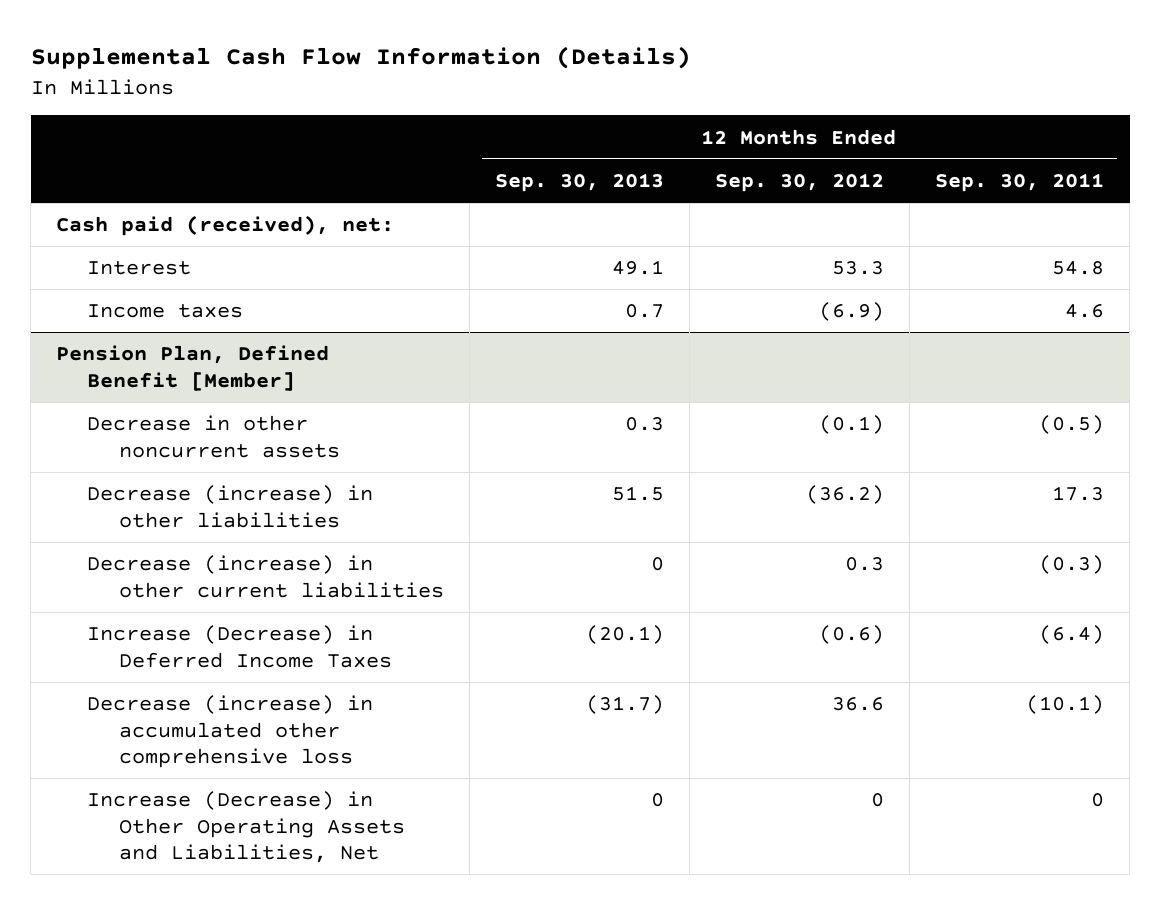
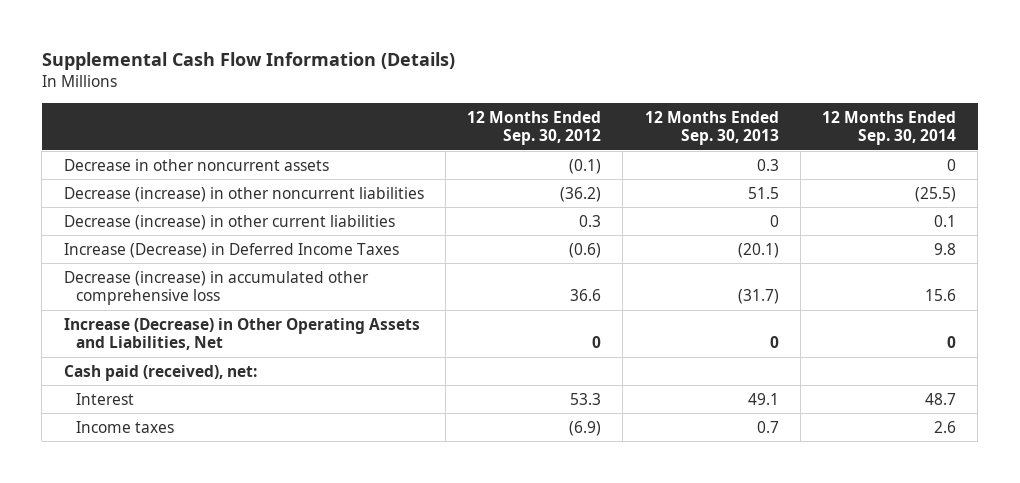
- | 12 Months Ended Sep. 30, 2013 | 12 Months Ended Sep. 30, 2012 | 12 Months Ended Sep. 30, 2011
+ | 12 Months Ended Sep. 30, 2012 | 12 Months Ended Sep. 30, 2013 | 12 Months Ended Sep. 30, 2014
- Pension Plan, Defined Benefit [Member]
- Decrease (increase) in other liabilities | 51.5 | (36.2) | 17.3
+ Decrease (increase) in other noncurrent liabilities | (36.2) | 51.5 | (25.5)
moved down: Cash paid (received), net:
moved down: Interest | 53.3 | 49.1 | 48.7
moved down: Income taxes | (6.9) | 0.7 | 2.6

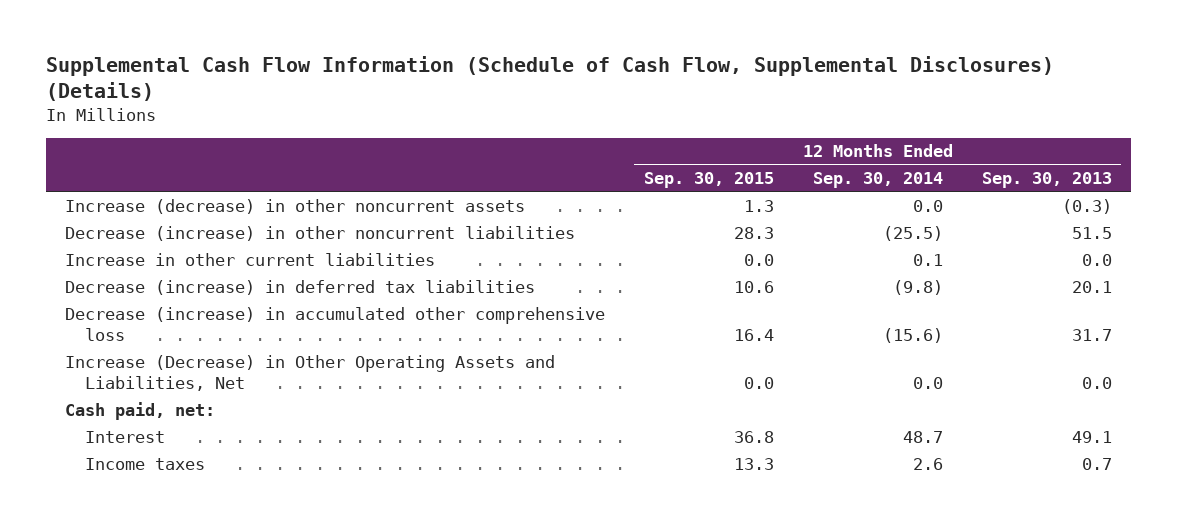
- Supplemental Cash Flow Information (Details)
+ Supplemental Cash Flow Information (Schedule of Cash Flow, Supplemental Disclosures) (Details)
- | 12 Months Ended Sep. 30, 2012 | 12 Months Ended Sep. 30, 2013 | 12 Months Ended Sep. 30, 2014
+ | 12 Months Ended Sep. 30, 2015 | 12 Months Ended Sep. 30, 2014 | 12 Months Ended Sep. 30, 2013
- Decrease in other noncurrent assets | (0.1) | 0.3 | 0
+ Increase (decrease) in other noncurrent assets | 1.3 | 0.0 | (0.3)
- Decrease (increase) in other current liabilities | 0.3 | 0 | 0.1
- Increase (Decrease) in Deferred Income Taxes | (0.6) | (20.1) | 9.8
- Decrease (increase) in accumulated other comprehensive loss | 36.6 | (31.7) | 15.6
- Increase (Decrease) in Other Operating Assets and Liabilities, Net | 0 | 0 | 0
- Cash paid (received), net:
+ Increase in other current liabilities | 0.0 | 0.1 | 0.0
+ Decrease (increase) in deferred tax liabilities | 10.6 | (9.8) | 20.1
+ Decrease (increase) in accumulated other comprehensive loss | 16.4 | (15.6) | 31.7
+ Increase (Decrease) in Other Operating Assets and Liabilities, Net | 0.0 | 0.0 | 0.0
+ Cash paid, net:

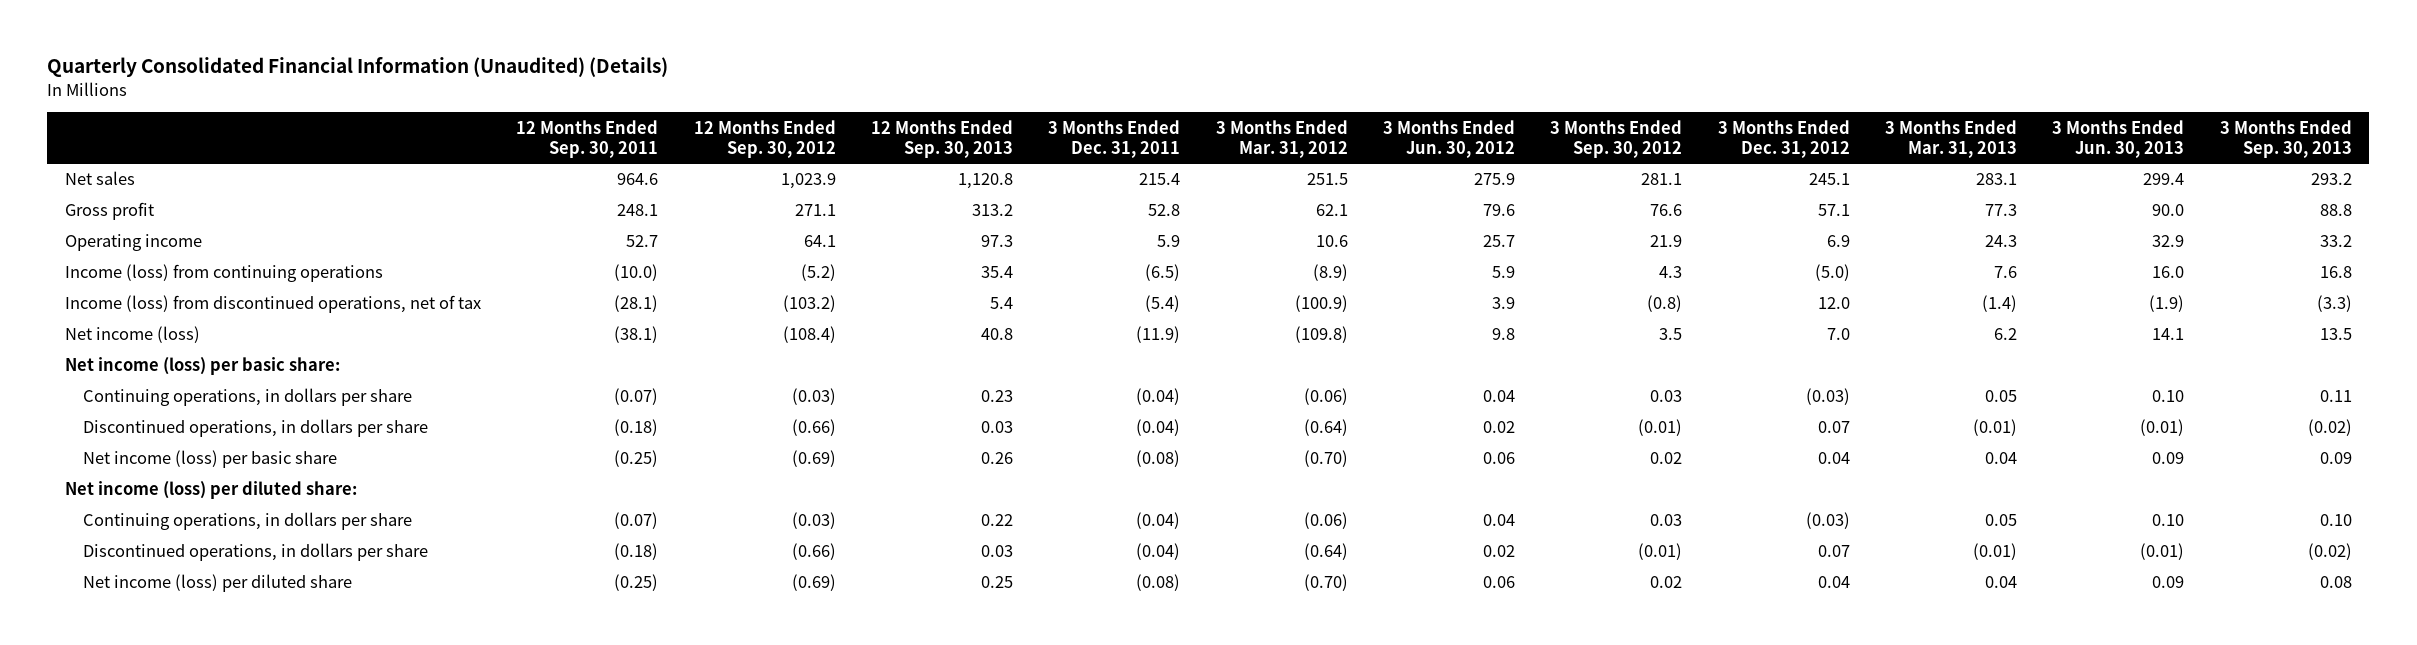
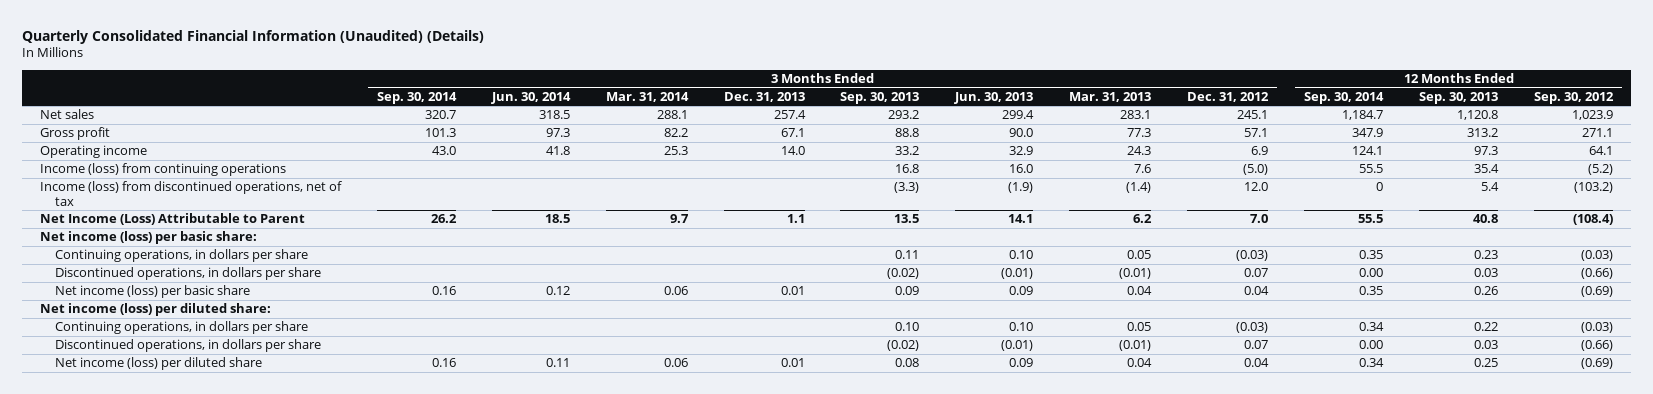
- | 12 Months Ended Sep. 30, 2011 | 12 Months Ended Sep. 30, 2012 | 12 Months Ended Sep. 30, 2013 | 3 Months Ended Dec. 31, 2011 | 3 Months Ended Mar. 31, 2012 | 3 Months Ended Jun. 30, 2012 | 3 Months Ended Sep. 30, 2012 | 3 Months Ended Dec. 31, 2012 | 3 Months Ended Mar. 31, 2013 | 3 Months Ended Jun. 30, 2013 | 3 Months Ended Sep. 30, 2013
+ | 3 Months Ended Sep. 30, 2014 | 3 Months Ended Jun. 30, 2014 | 3 Months Ended Mar. 31, 2014 | 3 Months Ended Dec. 31, 2013 | 3 Months Ended Sep. 30, 2013 | 3 Months Ended Jun. 30, 2013 | 3 Months Ended Mar. 31, 2013 | 3 Months Ended Dec. 31, 2012 | 12 Months Ended Sep. 30, 2014 | 12 Months Ended Sep. 30, 2013 | 12 Months Ended Sep. 30, 2012
- Net income (loss) | (38.1) | (108.4) | 40.8 | (11.9) | (109.8) | 9.8 | 3.5 | 7.0 | 6.2 | 14.1 | 13.5
+ Net Income (Loss) Attributable to Parent | 26.2 | 18.5 | 9.7 | 1.1 | 13.5 | 14.1 | 6.2 | 7.0 | 55.5 | 40.8 | (108.4)

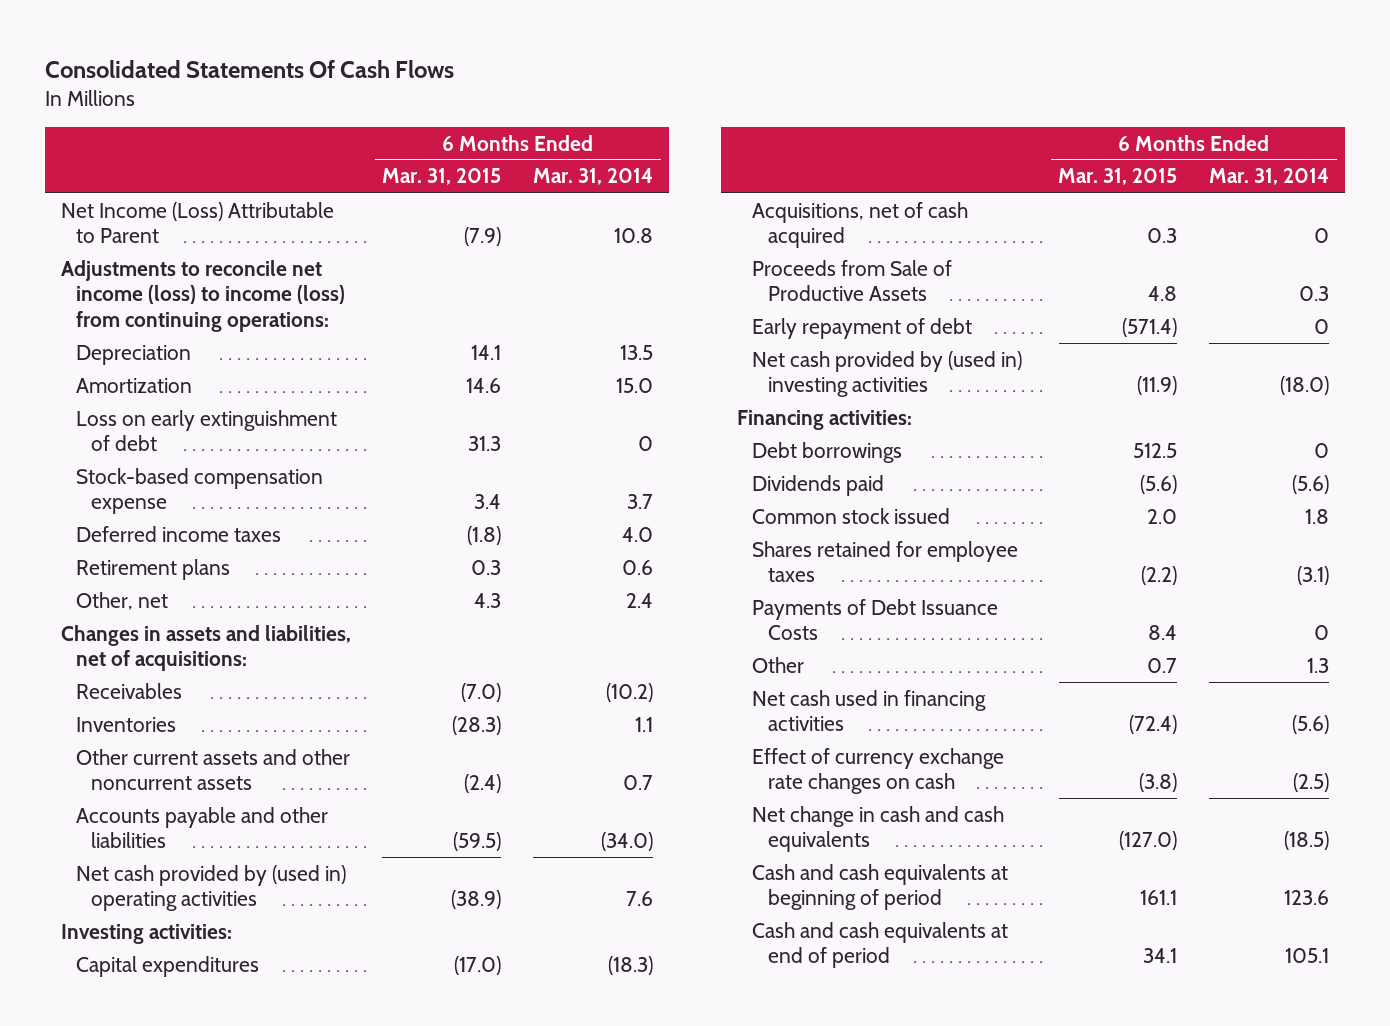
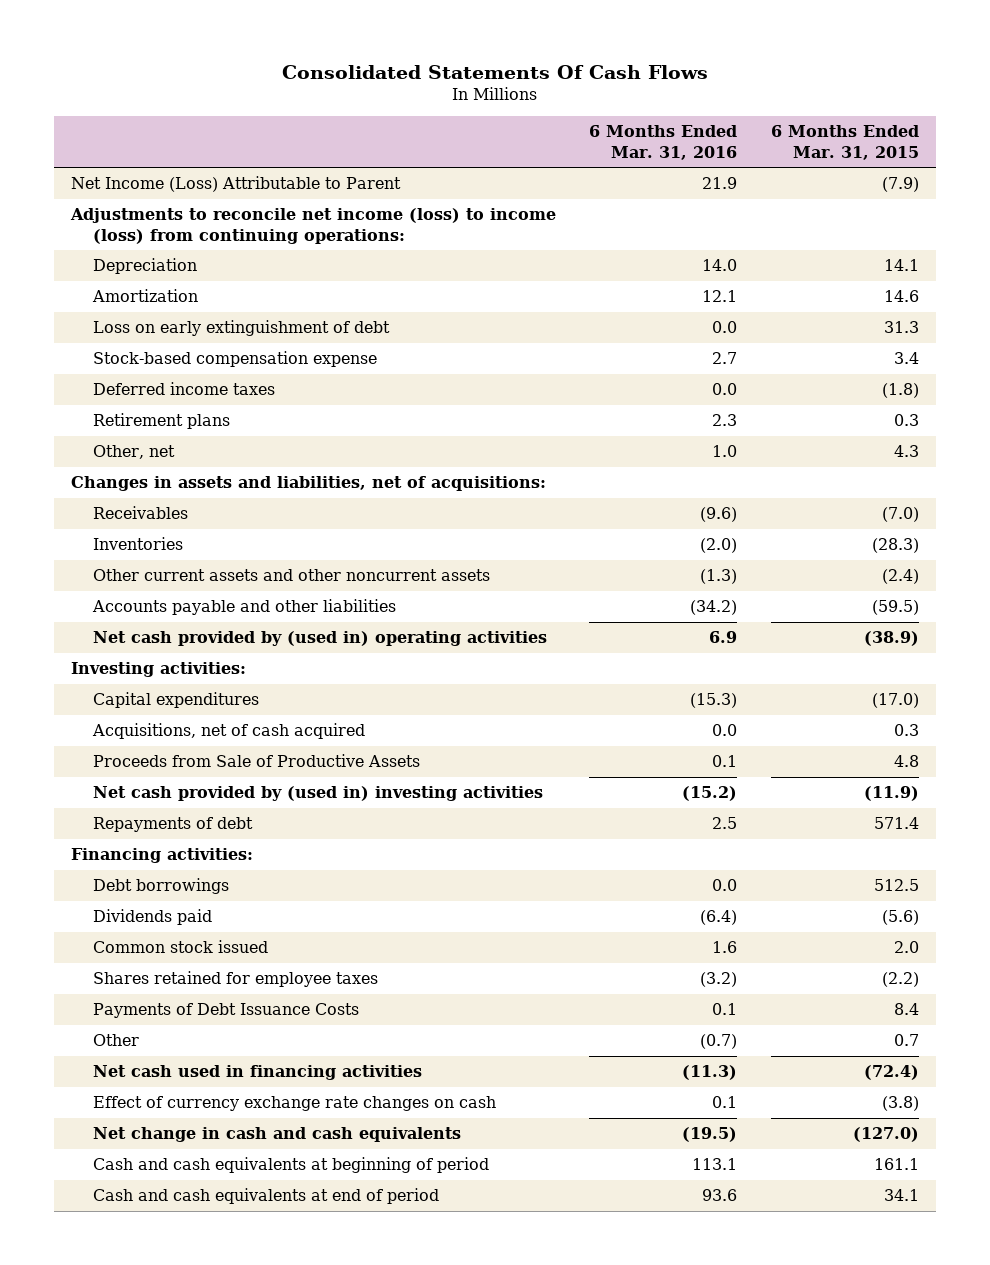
- | 6 Months Ended Mar. 31, 2015 | 6 Months Ended Mar. 31, 2014
+ | 6 Months Ended Mar. 31, 2016 | 6 Months Ended Mar. 31, 2015
- Early repayment of debt | (571.4) | 0
+ Repayments of debt | 2.5 | 571.4

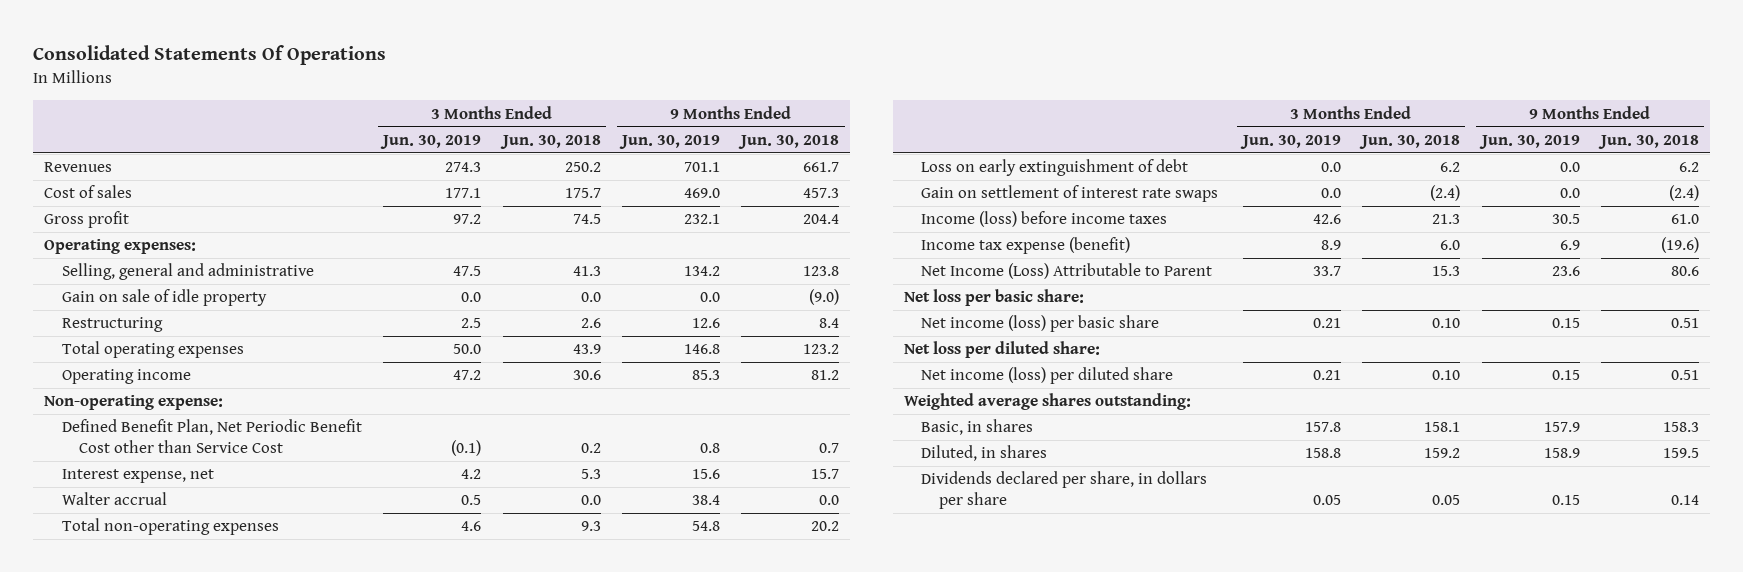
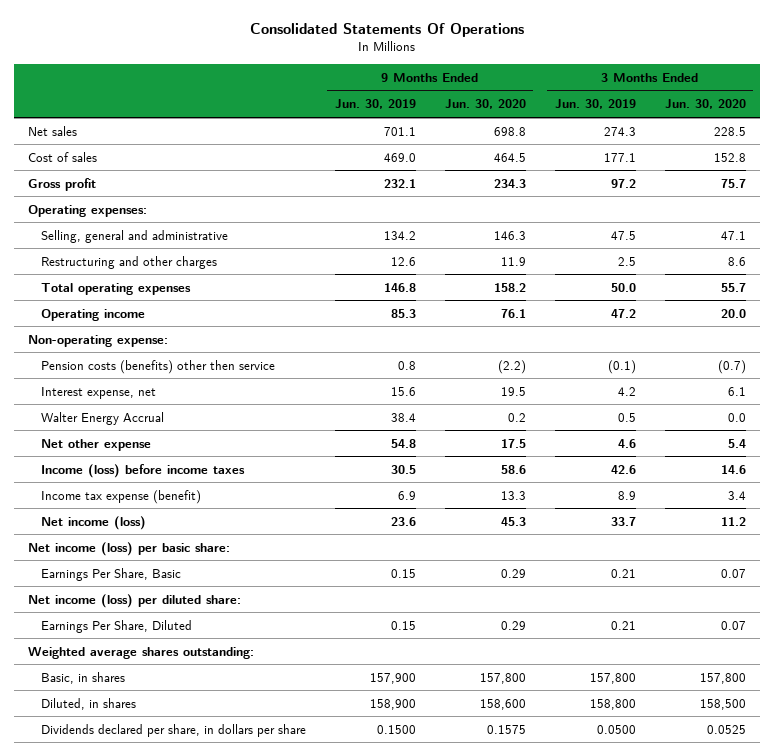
- | 3 Months Ended Jun. 30, 2019 | 3 Months Ended Jun. 30, 2018 | 9 Months Ended Jun. 30, 2019 | 9 Months Ended Jun. 30, 2018
+ | 9 Months Ended Jun. 30, 2019 | 9 Months Ended Jun. 30, 2020 | 3 Months Ended Jun. 30, 2019 | 3 Months Ended Jun. 30, 2020
- Revenues | 274.3 | 250.2 | 701.1 | 661.7
+ Net sales | 701.1 | 698.8 | 274.3 | 228.5
- Gain on sale of idle property | 0.0 | 0.0 | 0.0 | (9.0)
- Restructuring | 2.5 | 2.6 | 12.6 | 8.4
+ Restructuring and other charges | 12.6 | 11.9 | 2.5 | 8.6
- Defined Benefit Plan, Net Periodic Benefit Cost other than Service Cost | (0.1) | 0.2 | 0.8 | 0.7
+ Pension costs (benefits) other then service | 0.8 | (2.2) | (0.1) | (0.7)
- Walter accrual | 0.5 | 0.0 | 38.4 | 0.0
- Total non-operating expenses | 4.6 | 9.3 | 54.8 | 20.2
- Loss on early extinguishment of debt | 0.0 | 6.2 | 0.0 | 6.2
- Gain on settlement of interest rate swaps | 0.0 | (2.4) | 0.0 | (2.4)
+ Walter Energy Accrual | 38.4 | 0.2 | 0.5 | 0.0
+ Net other expense | 54.8 | 17.5 | 4.6 | 5.4
- Net Income (Loss) Attributable to Parent | 33.7 | 15.3 | 23.6 | 80.6
- Net loss per basic share:
- Net income (loss) per basic share | 0.21 | 0.10 | 0.15 | 0.51
- Net loss per diluted share:
- Net income (loss) per diluted share | 0.21 | 0.10 | 0.15 | 0.51
+ Net income (loss) | 23.6 | 45.3 | 33.7 | 11.2
+ Net income (loss) per basic share:
+ Earnings Per Share, Basic | 0.15 | 0.29 | 0.21 | 0.07
+ Net income (loss) per diluted share:
+ Earnings Per Share, Diluted | 0.15 | 0.29 | 0.21 | 0.07
- Basic, in shares | 157.8 | 158.1 | 157.9 | 158.3
- Diluted, in shares | 158.8 | 159.2 | 158.9 | 159.5
- Dividends declared per share, in dollars per share | 0.05 | 0.05 | 0.15 | 0.14
+ Basic, in shares | 157,900 | 157,800 | 157,800 | 157,800
+ Diluted, in shares | 158,900 | 158,600 | 158,800 | 158,500
+ Dividends declared per share, in dollars per share | 0.1500 | 0.1575 | 0.0500 | 0.0525

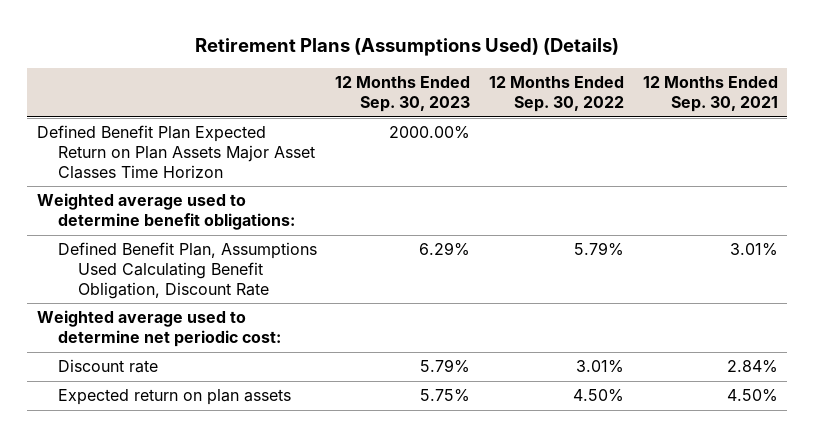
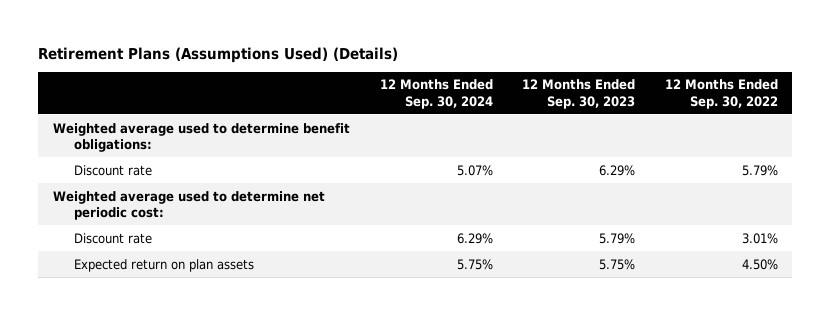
- | 12 Months Ended Sep. 30, 2023 | 12 Months Ended Sep. 30, 2022 | 12 Months Ended Sep. 30, 2021
+ | 12 Months Ended Sep. 30, 2024 | 12 Months Ended Sep. 30, 2023 | 12 Months Ended Sep. 30, 2022
- Defined Benefit Plan Expected Return on Plan Assets Major Asset Classes Time Horizon | 2000.00% | |
- Defined Benefit Plan, Assumptions Used Calculating Benefit Obligation, Discount Rate | 6.29% | 5.79% | 3.01%
+ Discount rate | 5.07% | 6.29% | 5.79%

